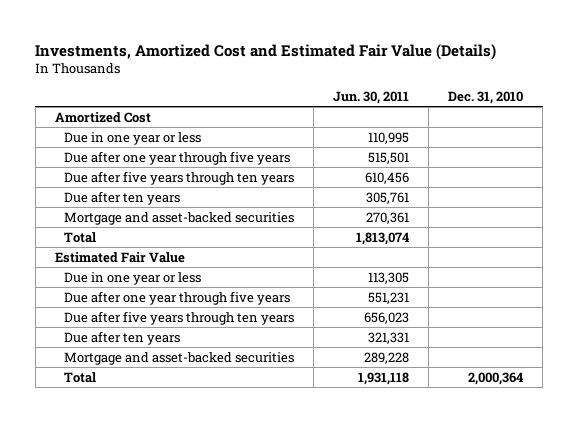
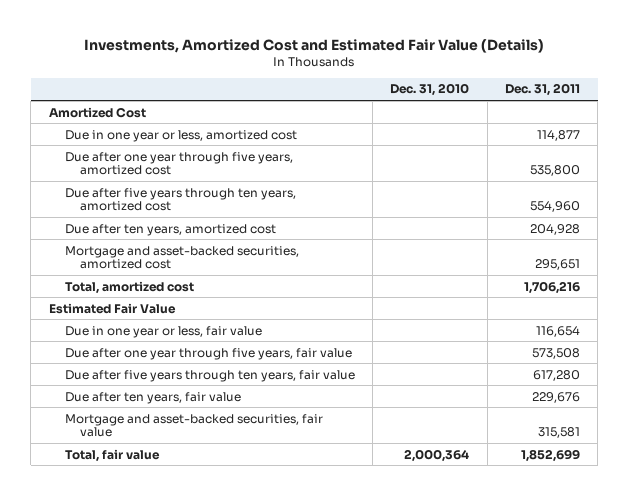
- | Jun. 30, 2011 | Dec. 31, 2010
+ | Dec. 31, 2010 | Dec. 31, 2011
- Due in one year or less | 110,995 |
- Due after one year through five years | 515,501 |
- Due after five years through ten years | 610,456 |
- Due after ten years | 305,761 |
- Mortgage and asset-backed securities | 270,361 |
- Total | 1,813,074 |
+ Due in one year or less, amortized cost | | 114,877
+ Due after one year through five years, amortized cost | | 535,800
+ Due after five years through ten years, amortized cost | | 554,960
+ Due after ten years, amortized cost | | 204,928
+ Mortgage and asset-backed securities, amortized cost | | 295,651
+ Total, amortized cost | | 1,706,216
- Due in one year or less | 113,305 |
- Due after one year through five years | 551,231 |
- Due after five years through ten years | 656,023 |
- Due after ten years | 321,331 |
- Mortgage and asset-backed securities | 289,228 |
- Total | 1,931,118 | 2,000,364
+ Due in one year or less, fair value | | 116,654
+ Due after one year through five years, fair value | | 573,508
+ Due after five years through ten years, fair value | | 617,280
+ Due after ten years, fair value | | 229,676
+ Mortgage and asset-backed securities, fair value | | 315,581
+ Total, fair value | 2,000,364 | 1,852,699

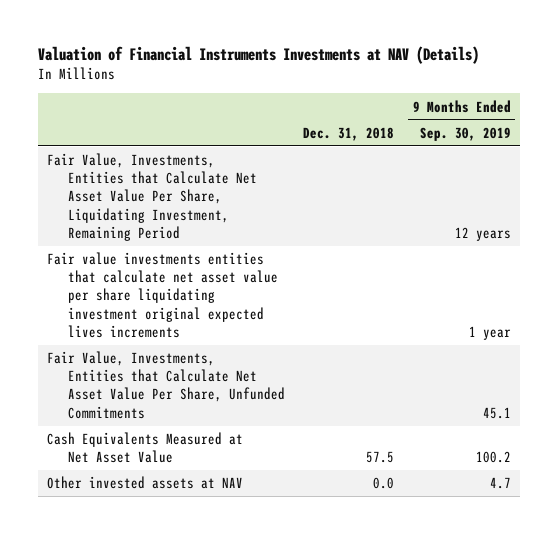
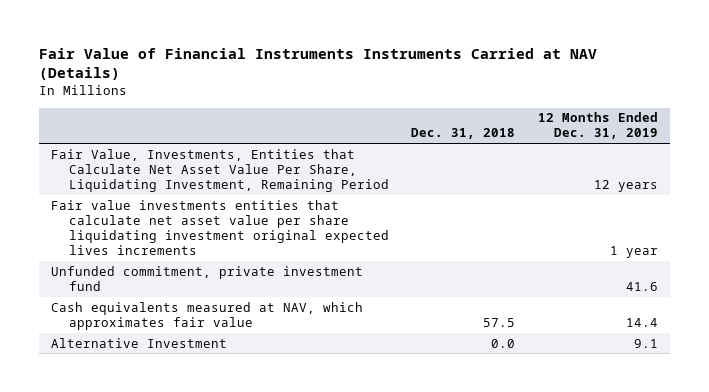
- Valuation of Financial Instruments Investments at NAV (Details)
+ Fair Value of Financial Instruments Instruments Carried at NAV (Details)
- | Dec. 31, 2018 | 9 Months Ended Sep. 30, 2019
+ | Dec. 31, 2018 | 12 Months Ended Dec. 31, 2019
- Fair Value, Investments, Entities that Calculate Net Asset Value Per Share, Unfunded Commitments | | 45.1
- Cash Equivalents Measured at Net Asset Value | 57.5 | 100.2
- Other invested assets at NAV | 0.0 | 4.7
+ Unfunded commitment, private investment fund | | 41.6
+ Cash equivalents measured at NAV, which approximates fair value | 57.5 | 14.4
+ Alternative Investment | 0.0 | 9.1

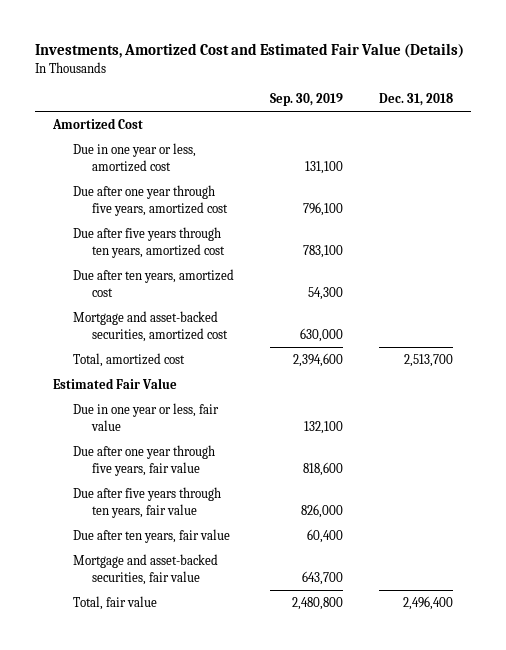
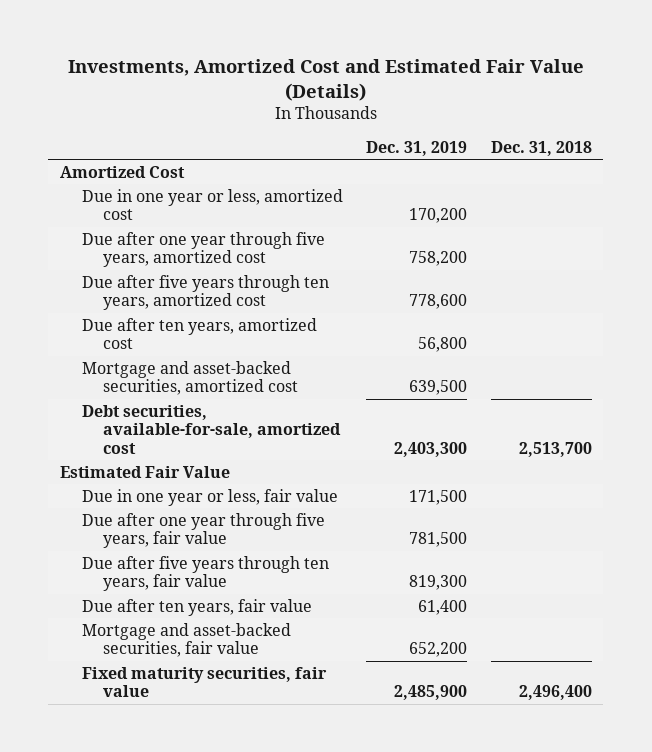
- | Sep. 30, 2019 | Dec. 31, 2018
+ | Dec. 31, 2019 | Dec. 31, 2018
- Total, amortized cost | 2,394,600 | 2,513,700
+ Debt securities, available-for-sale, amortized cost | 2,403,300 | 2,513,700
- Total, fair value | 2,480,800 | 2,496,400
+ Fixed maturity securities, fair value | 2,485,900 | 2,496,400

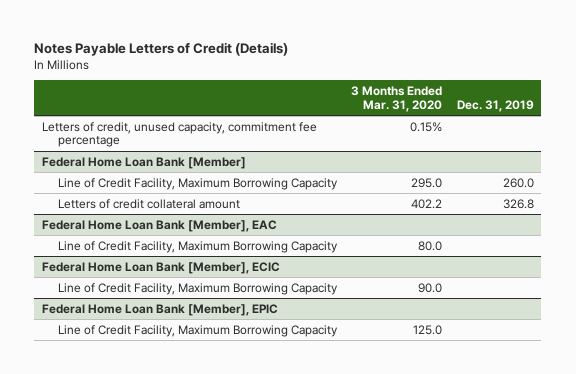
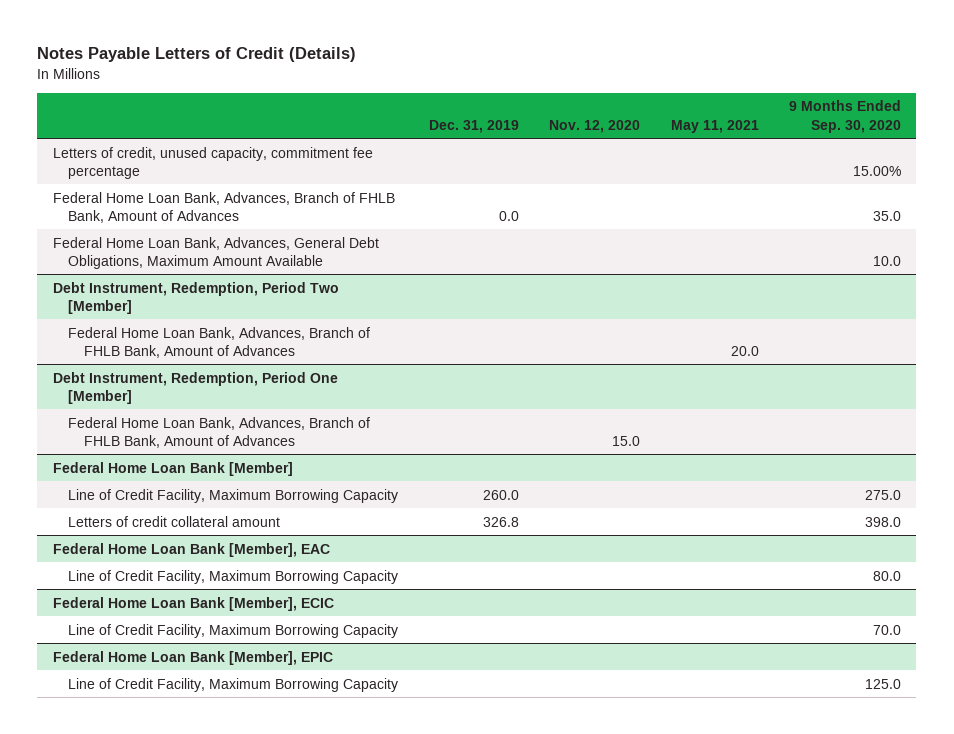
- | 3 Months Ended Mar. 31, 2020 | Dec. 31, 2019
+ | Dec. 31, 2019 | Nov. 12, 2020 | May 11, 2021 | 9 Months Ended Sep. 30, 2020
+ Federal Home Loan Bank, Advances, Branch of FHLB Bank, Amount of Advances | 0.0 | | | 35.0
+ Federal Home Loan Bank, Advances, General Debt Obligations, Maximum Amount Available | | | | 10.0
+ Debt Instrument, Redemption, Period Two [Member]
+ Federal Home Loan Bank, Advances, Branch of FHLB Bank, Amount of Advances | | | 20.0 |
+ Debt Instrument, Redemption, Period One [Member]
+ Federal Home Loan Bank, Advances, Branch of FHLB Bank, Amount of Advances | | 15.0 | |

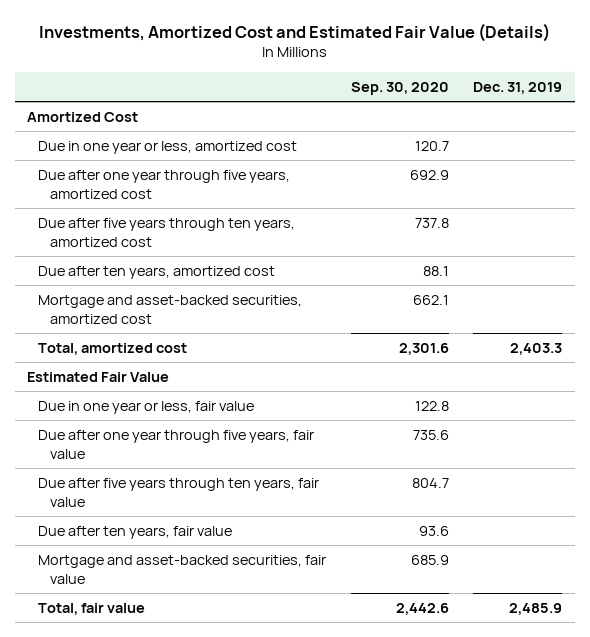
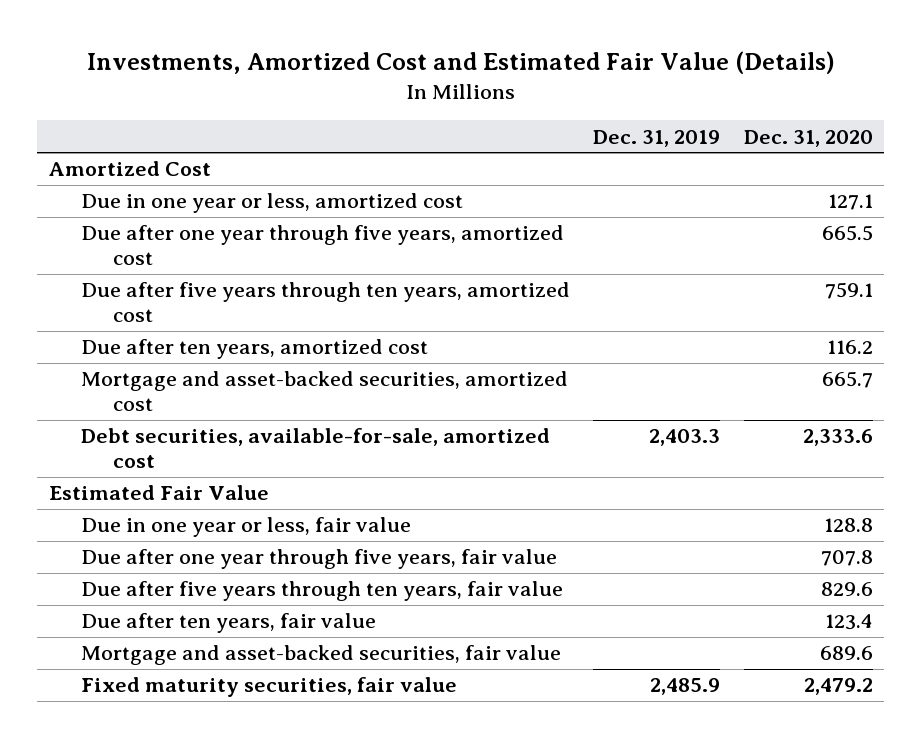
- | Sep. 30, 2020 | Dec. 31, 2019
+ | Dec. 31, 2019 | Dec. 31, 2020
- Total, amortized cost | 2,301.6 | 2,403.3
+ Debt securities, available-for-sale, amortized cost | 2,403.3 | 2,333.6
- Total, fair value | 2,442.6 | 2,485.9
+ Fixed maturity securities, fair value | 2,485.9 | 2,479.2

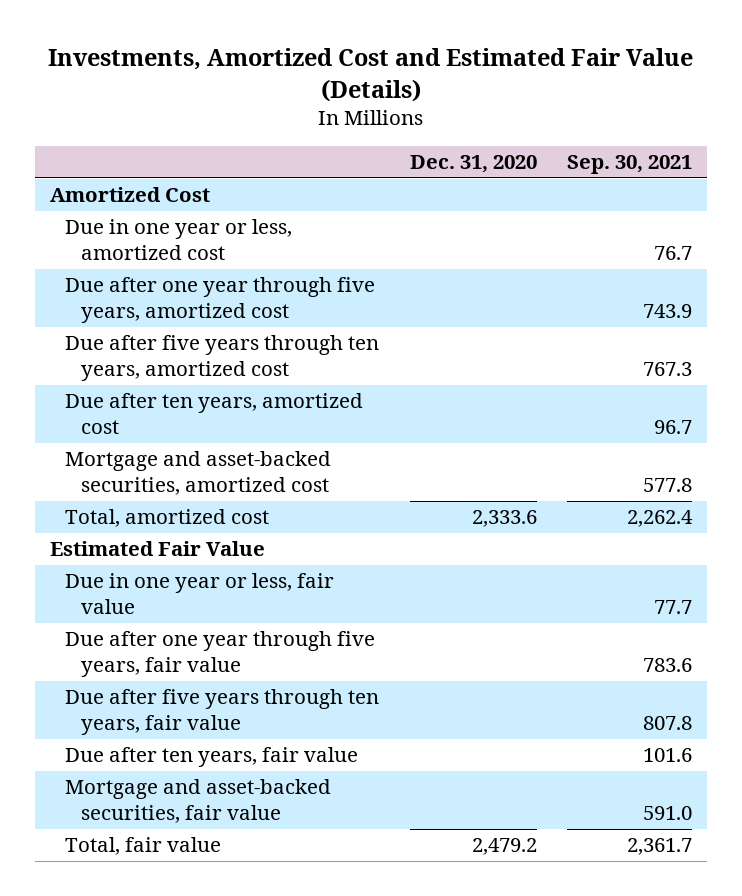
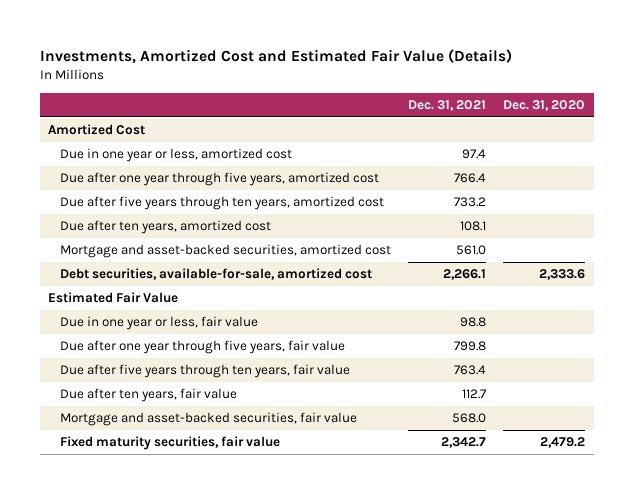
- | Dec. 31, 2020 | Sep. 30, 2021
+ | Dec. 31, 2021 | Dec. 31, 2020
- Total, amortized cost | 2,333.6 | 2,262.4
+ Debt securities, available-for-sale, amortized cost | 2,266.1 | 2,333.6
- Total, fair value | 2,479.2 | 2,361.7
+ Fixed maturity securities, fair value | 2,342.7 | 2,479.2

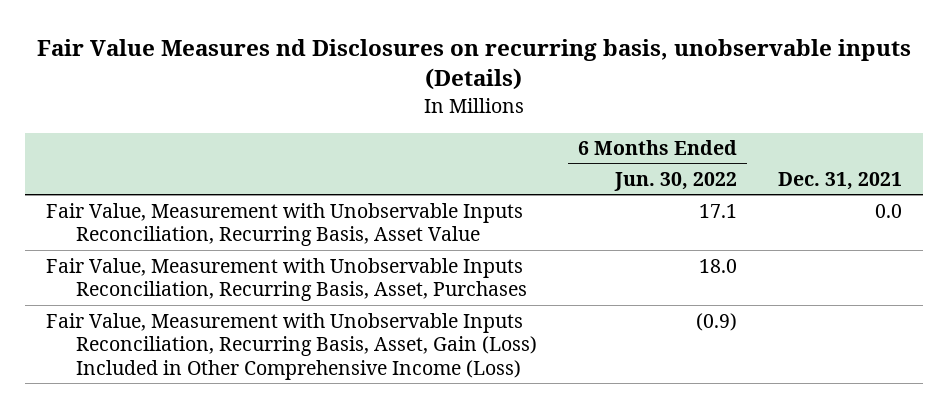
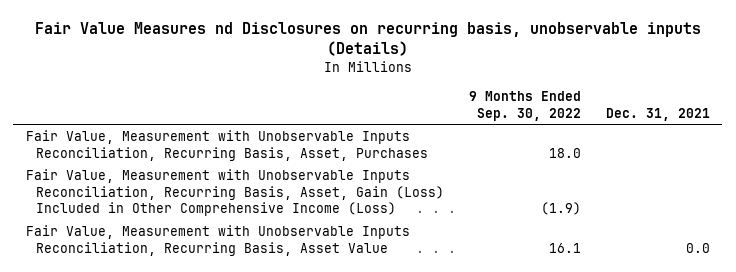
- | 6 Months Ended Jun. 30, 2022 | Dec. 31, 2021
+ | 9 Months Ended Sep. 30, 2022 | Dec. 31, 2021
moved down: Fair Value, Measurement with Unobservable Inputs Reconciliation, Recurring Basis, Asset Value | 16.1 | 0.0

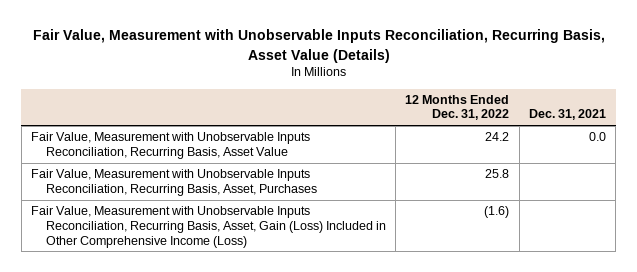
- Fair Value Measures nd Disclosures on recurring basis, unobservable inputs (Details)
+ Fair Value, Measurement with Unobservable Inputs Reconciliation, Recurring Basis, Asset Value (Details)
- | 9 Months Ended Sep. 30, 2022 | Dec. 31, 2021
+ | 12 Months Ended Dec. 31, 2022 | Dec. 31, 2021
moved up: Fair Value, Measurement with Unobservable Inputs Reconciliation, Recurring Basis, Asset Value | 24.2 | 0.0

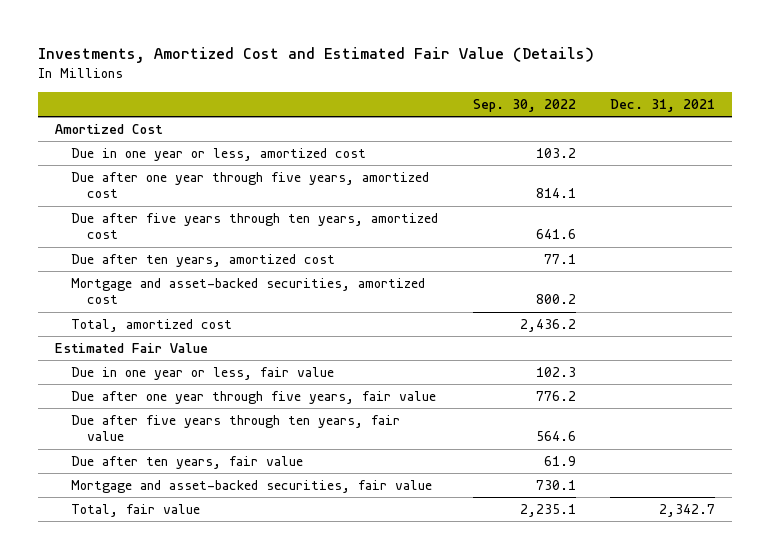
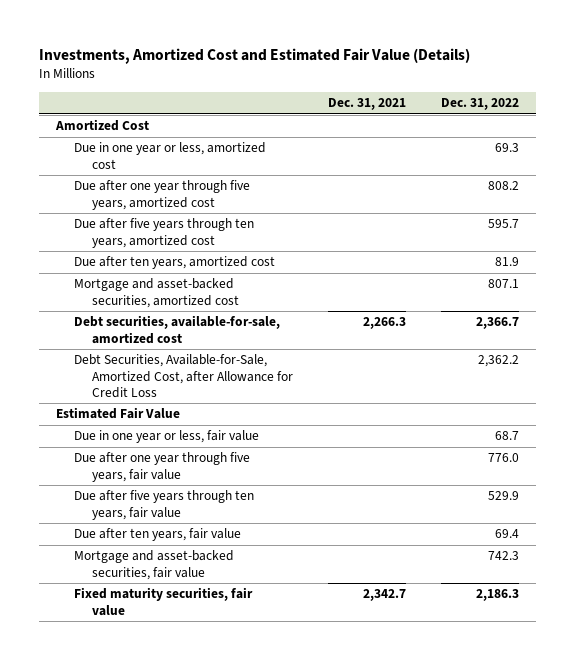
- | Sep. 30, 2022 | Dec. 31, 2021
+ | Dec. 31, 2021 | Dec. 31, 2022
- Total, amortized cost | 2,436.2 |
+ Debt securities, available-for-sale, amortized cost | 2,266.3 | 2,366.7
+ Debt Securities, Available-for-Sale, Amortized Cost, after Allowance for Credit Loss | | 2,362.2
- Total, fair value | 2,235.1 | 2,342.7
+ Fixed maturity securities, fair value | 2,342.7 | 2,186.3

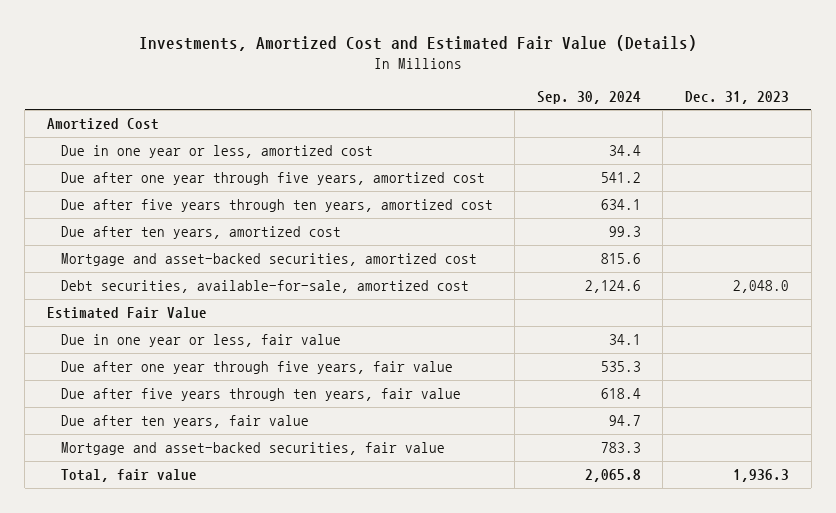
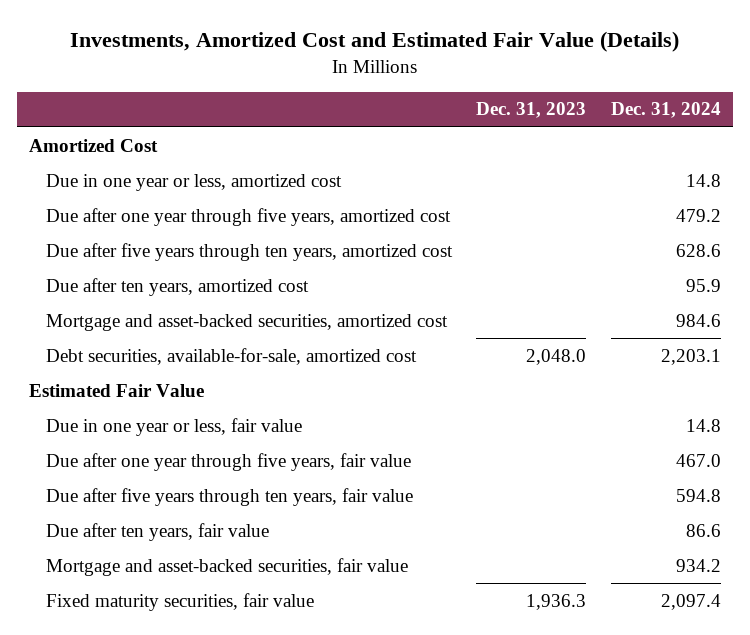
- | Sep. 30, 2024 | Dec. 31, 2023
+ | Dec. 31, 2023 | Dec. 31, 2024
- Total, fair value | 2,065.8 | 1,936.3
+ Fixed maturity securities, fair value | 1,936.3 | 2,097.4

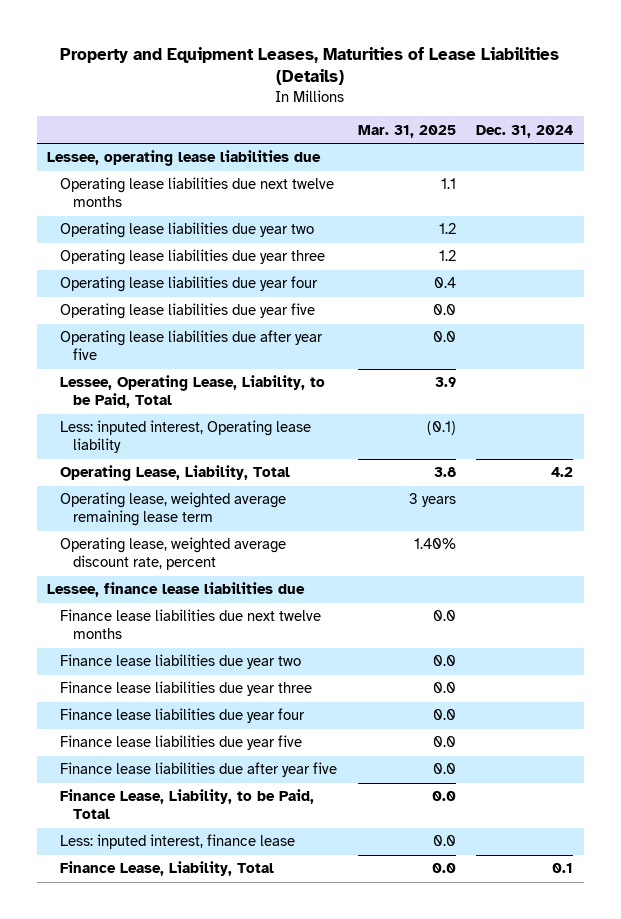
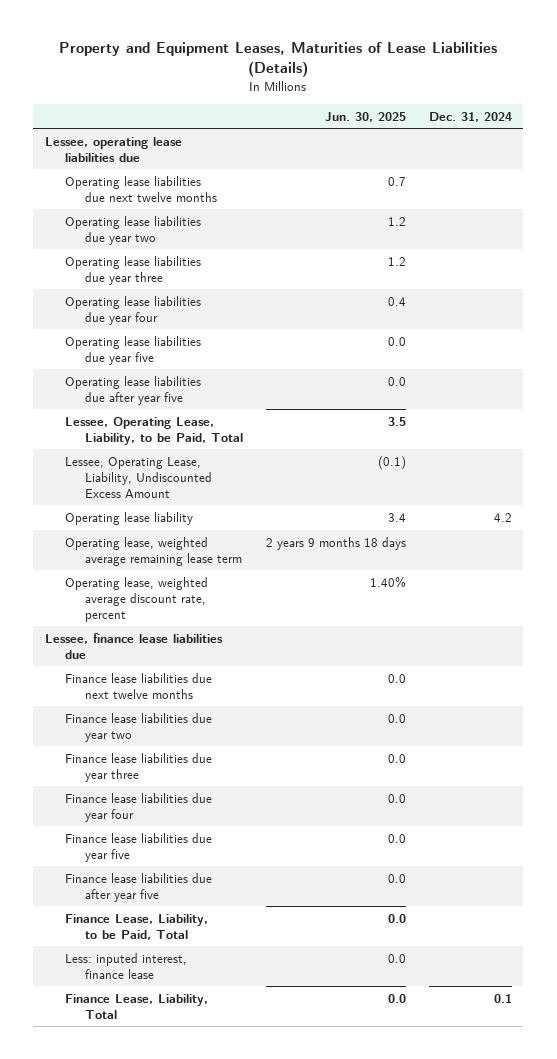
- | Mar. 31, 2025 | Dec. 31, 2024
+ | Jun. 30, 2025 | Dec. 31, 2024
- Less: inputed interest, Operating lease liability | (0.1) |
- Operating Lease, Liability, Total | 3.8 | 4.2
+ Lessee, Operating Lease, Liability, Undiscounted Excess Amount | (0.1) |
+ Operating lease liability | 3.4 | 4.2

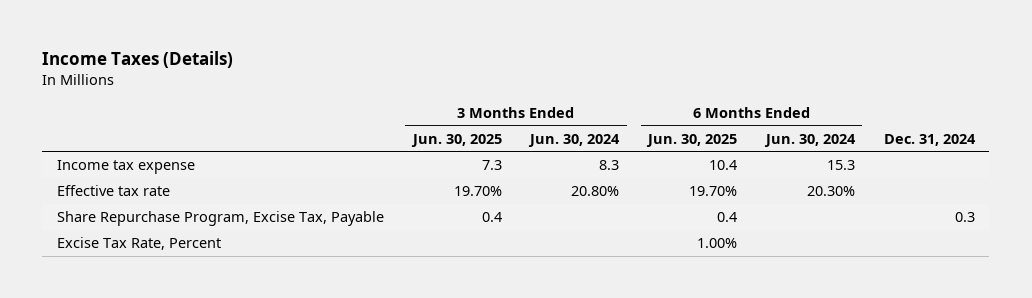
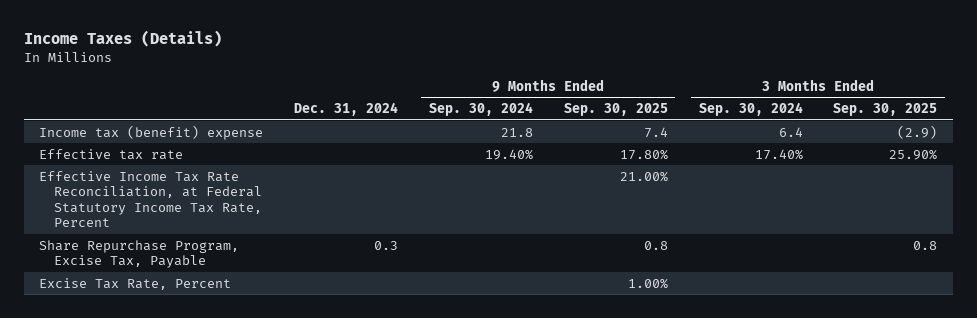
- | 3 Months Ended Jun. 30, 2025 | 3 Months Ended Jun. 30, 2024 | 6 Months Ended Jun. 30, 2025 | 6 Months Ended Jun. 30, 2024 | Dec. 31, 2024
+ | Dec. 31, 2024 | 9 Months Ended Sep. 30, 2024 | 9 Months Ended Sep. 30, 2025 | 3 Months Ended Sep. 30, 2024 | 3 Months Ended Sep. 30, 2025
- Income tax expense | 7.3 | 8.3 | 10.4 | 15.3 |
+ Income tax (benefit) expense | | 21.8 | 7.4 | 6.4 | (2.9)
+ Effective Income Tax Rate Reconciliation, at Federal Statutory Income Tax Rate, Percent | | | 21.00% | |

